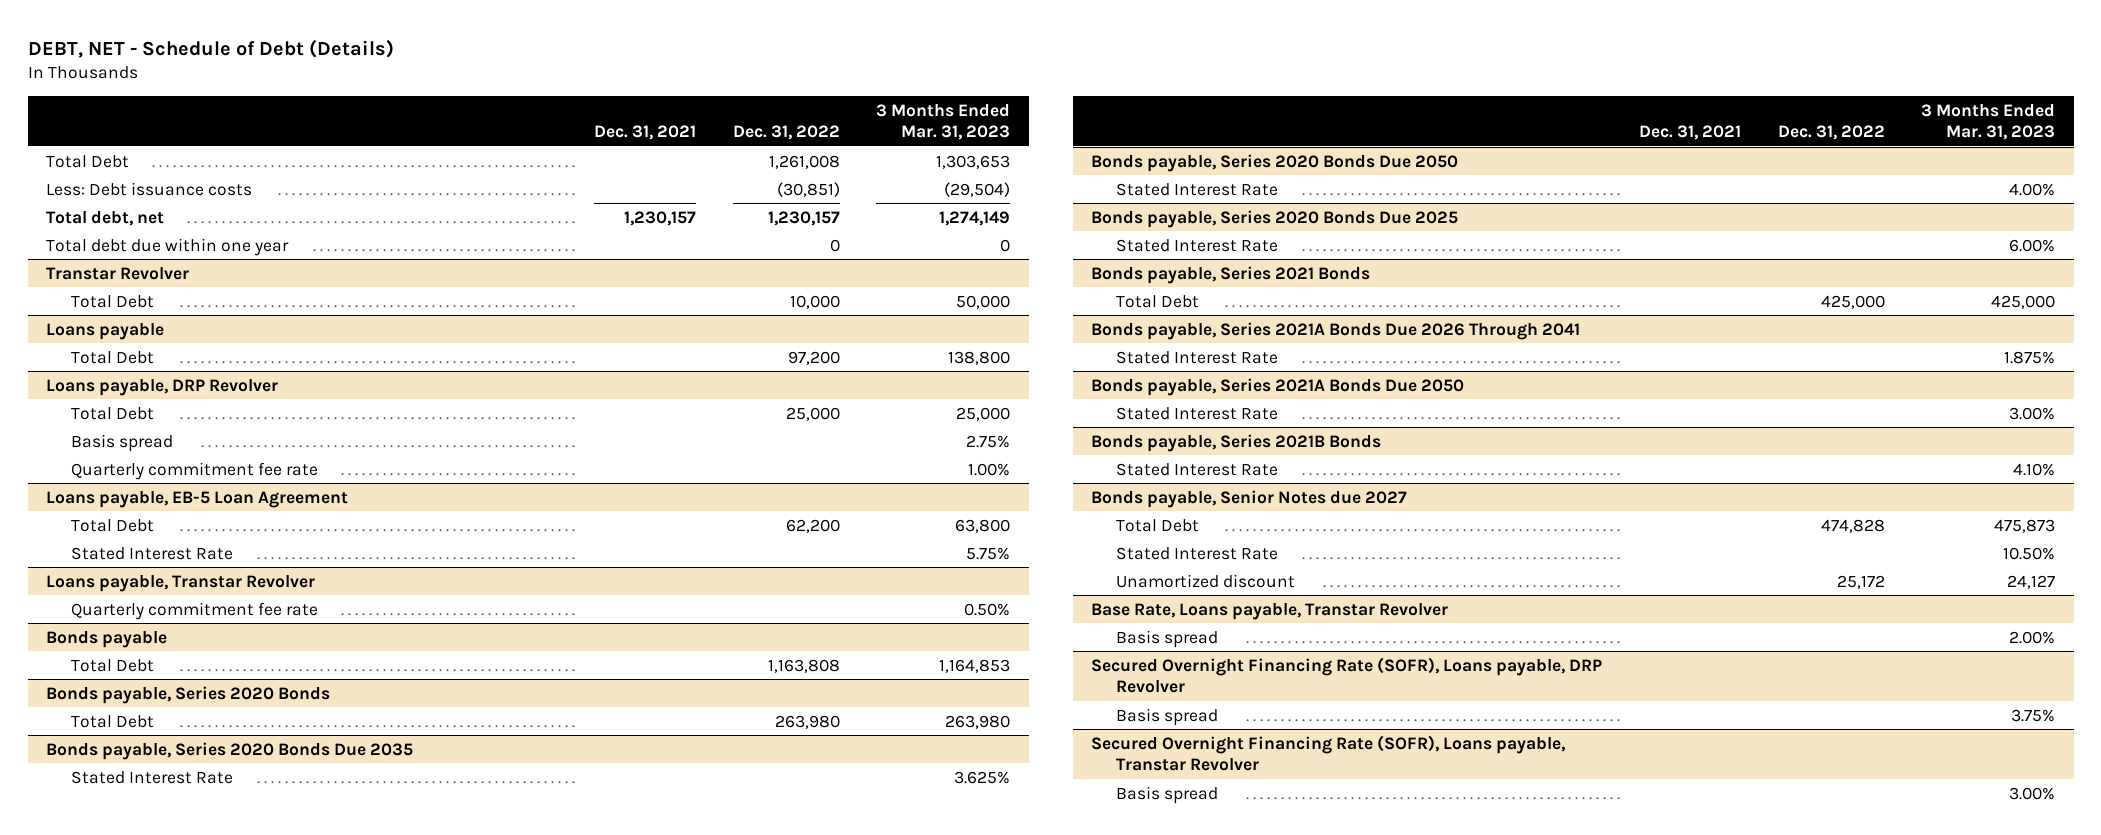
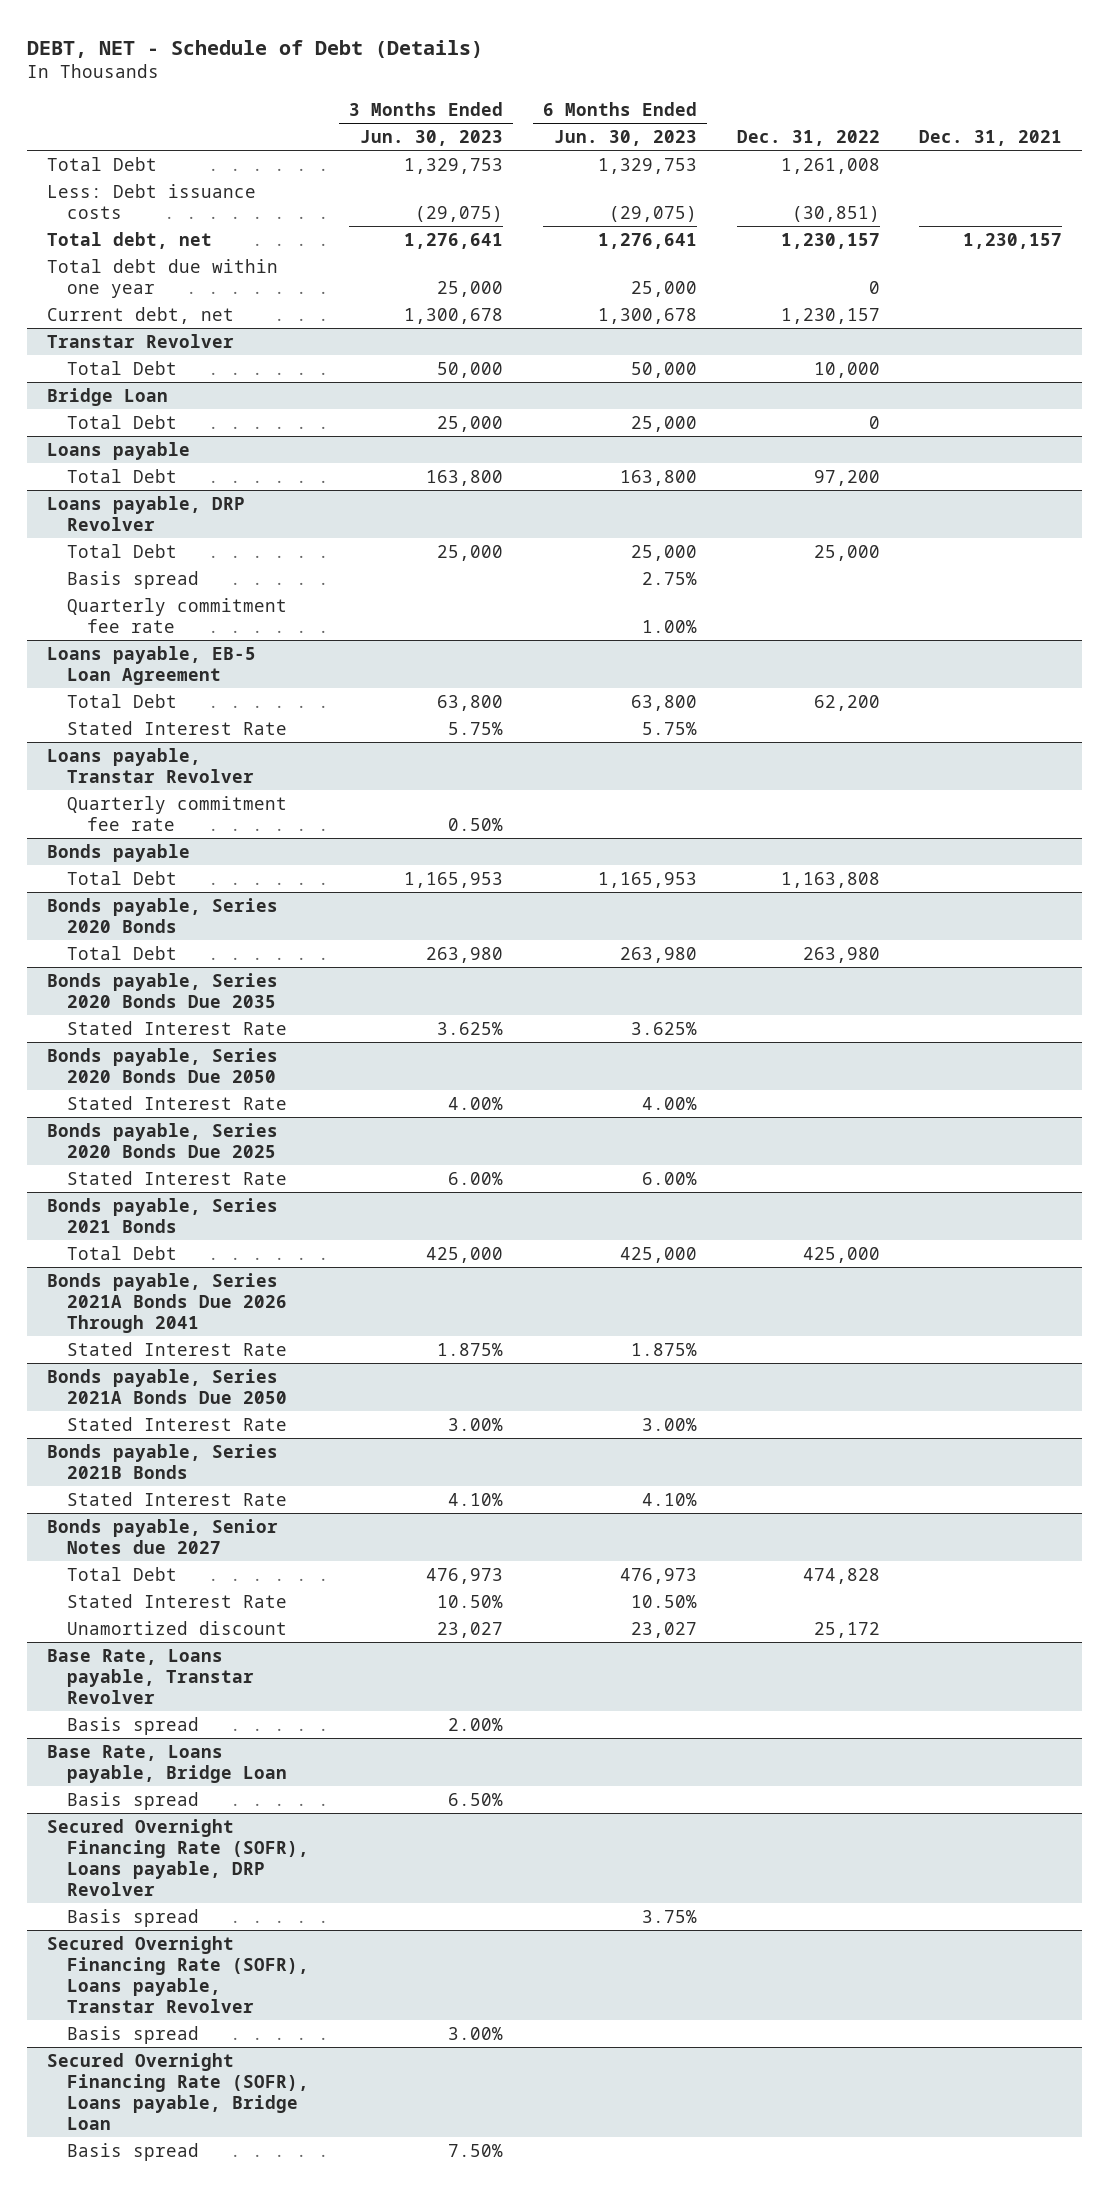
- | Dec. 31, 2021 | Dec. 31, 2022 | 3 Months Ended Mar. 31, 2023
+ | 3 Months Ended Jun. 30, 2023 | 6 Months Ended Jun. 30, 2023 | Dec. 31, 2022 | Dec. 31, 2021
+ Current debt, net | 1,300,678 | 1,300,678 | 1,230,157 |
+ Bridge Loan
+ Total Debt | 25,000 | 25,000 | 0 |
+ Base Rate, Loans payable, Bridge Loan
+ Basis spread | 6.50% | | |
+ Secured Overnight Financing Rate (SOFR), Loans payable, Bridge Loan
+ Basis spread | 7.50% | | |

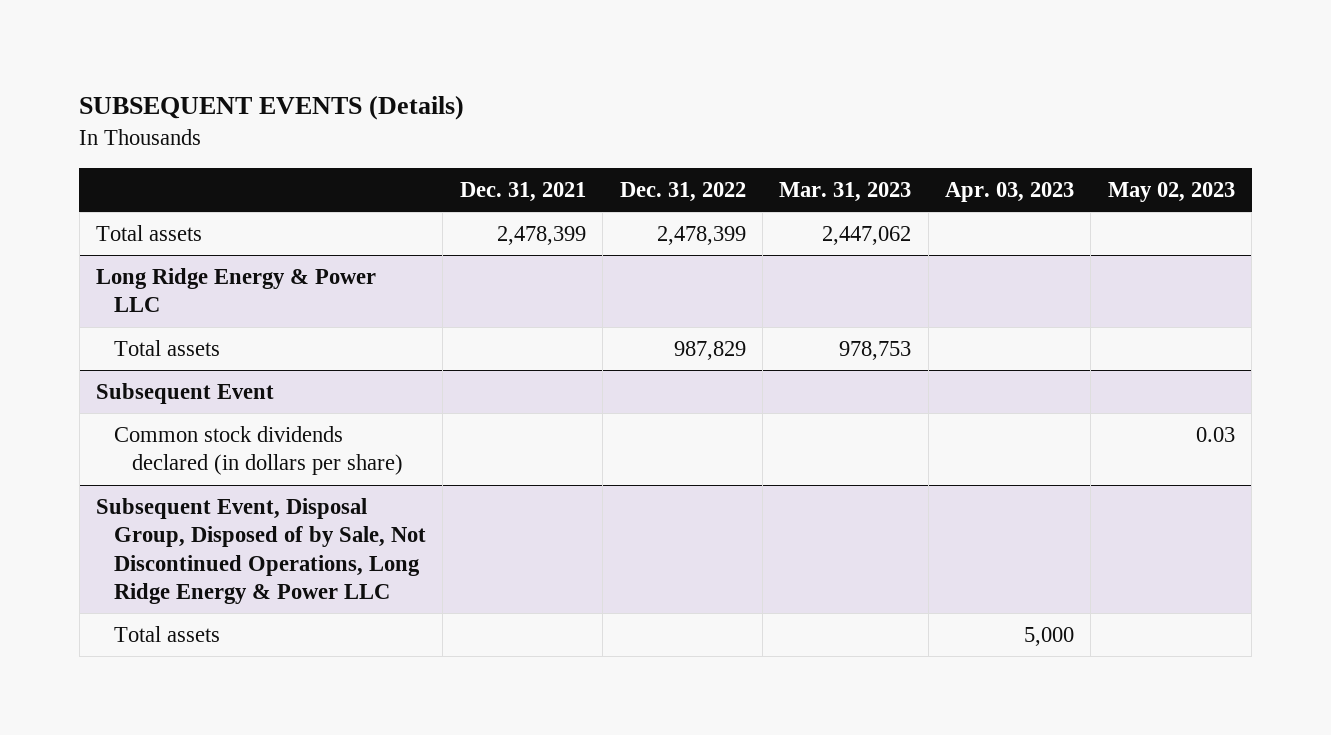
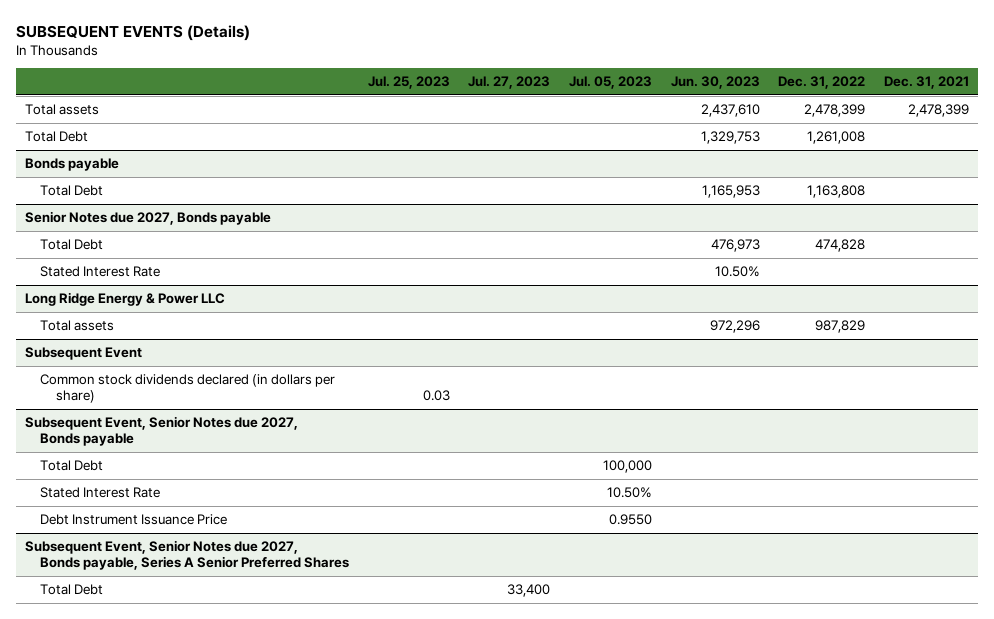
- | Dec. 31, 2021 | Dec. 31, 2022 | Mar. 31, 2023 | Apr. 03, 2023 | May 02, 2023
+ | Jul. 25, 2023 | Jul. 27, 2023 | Jul. 05, 2023 | Jun. 30, 2023 | Dec. 31, 2022 | Dec. 31, 2021
+ Total Debt | | | | 1,329,753 | 1,261,008 |
+ Bonds payable
+ Total Debt | | | | 1,165,953 | 1,163,808 |
+ Senior Notes due 2027, Bonds payable
+ Total Debt | | | | 476,973 | 474,828 |
+ Stated Interest Rate | | | | 10.50% | |
- Subsequent Event, Disposal Group, Disposed of by Sale, Not Discontinued Operations, Long Ridge Energy & Power LLC
- Total assets | | | | 5,000 |
+ Subsequent Event, Senior Notes due 2027, Bonds payable
+ Total Debt | | | 100,000 | | |
+ Stated Interest Rate | | | 10.50% | | |
+ Debt Instrument Issuance Price | | | 0.9550 | | |
+ Subsequent Event, Senior Notes due 2027, Bonds payable, Series A Senior Preferred Shares
+ Total Debt | | 33,400 | | | |

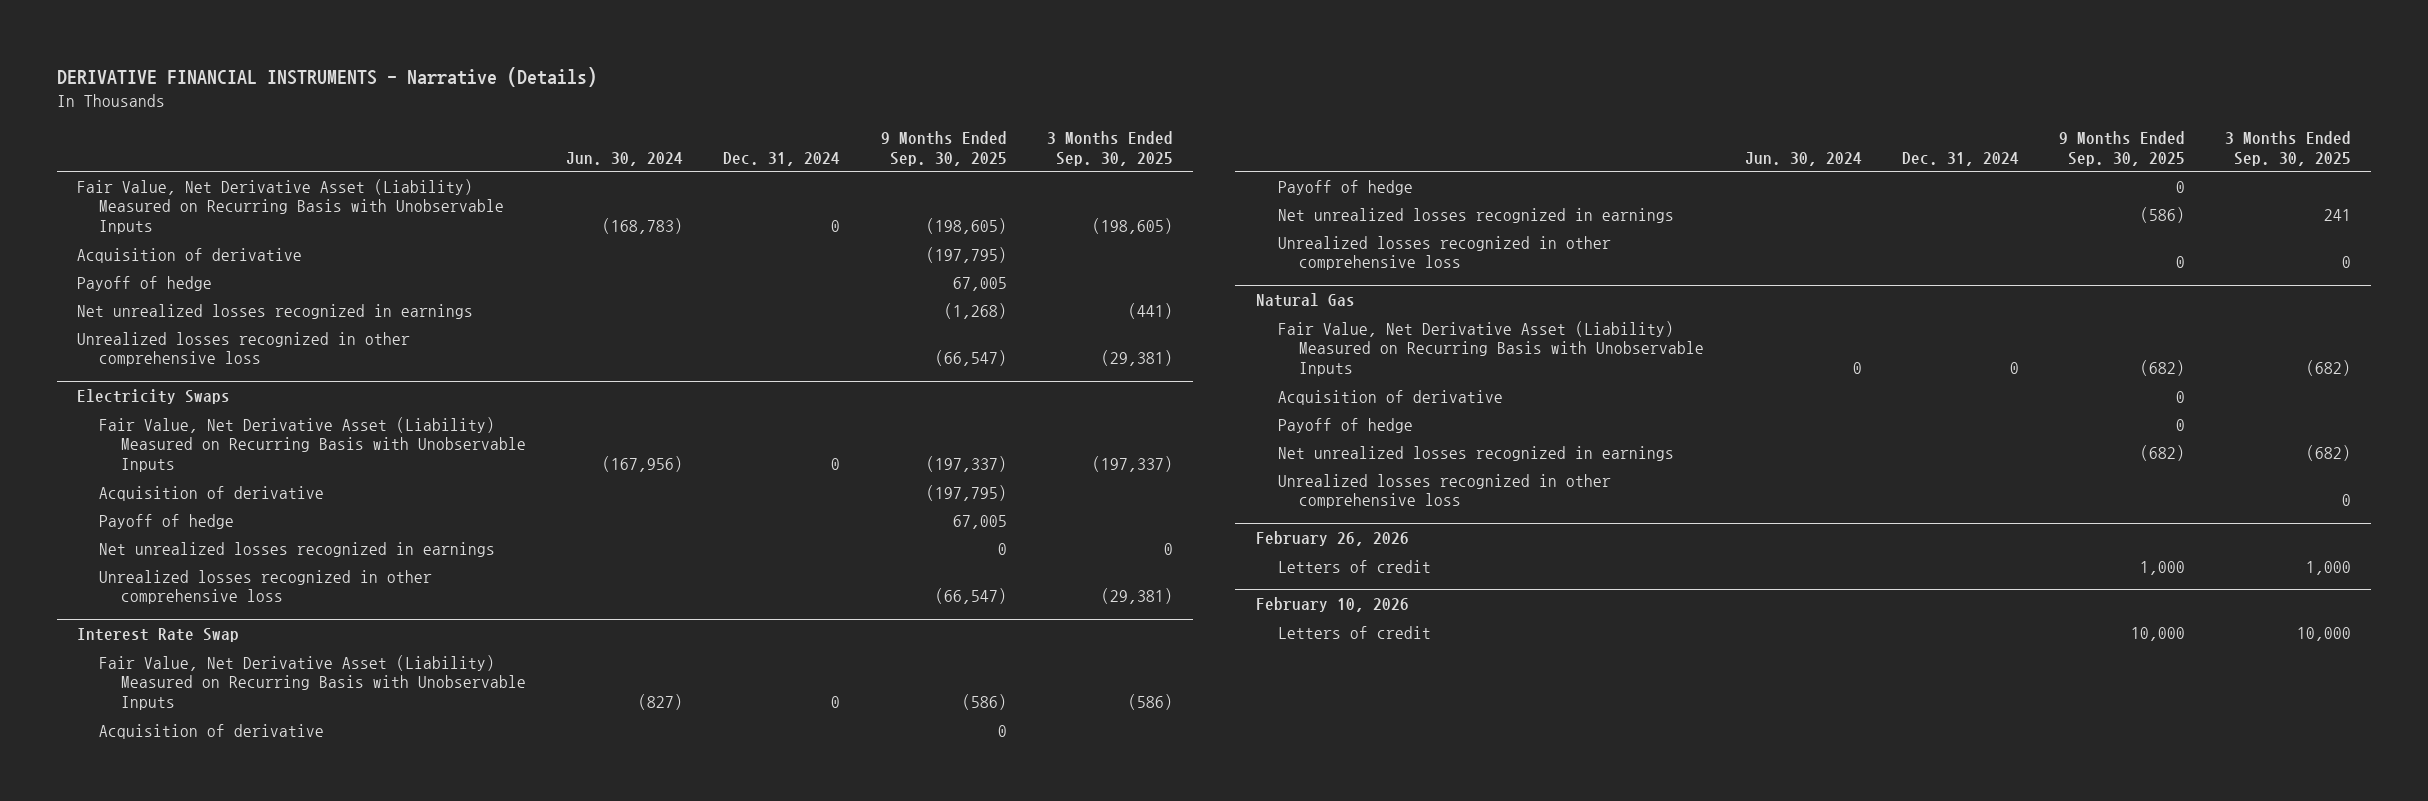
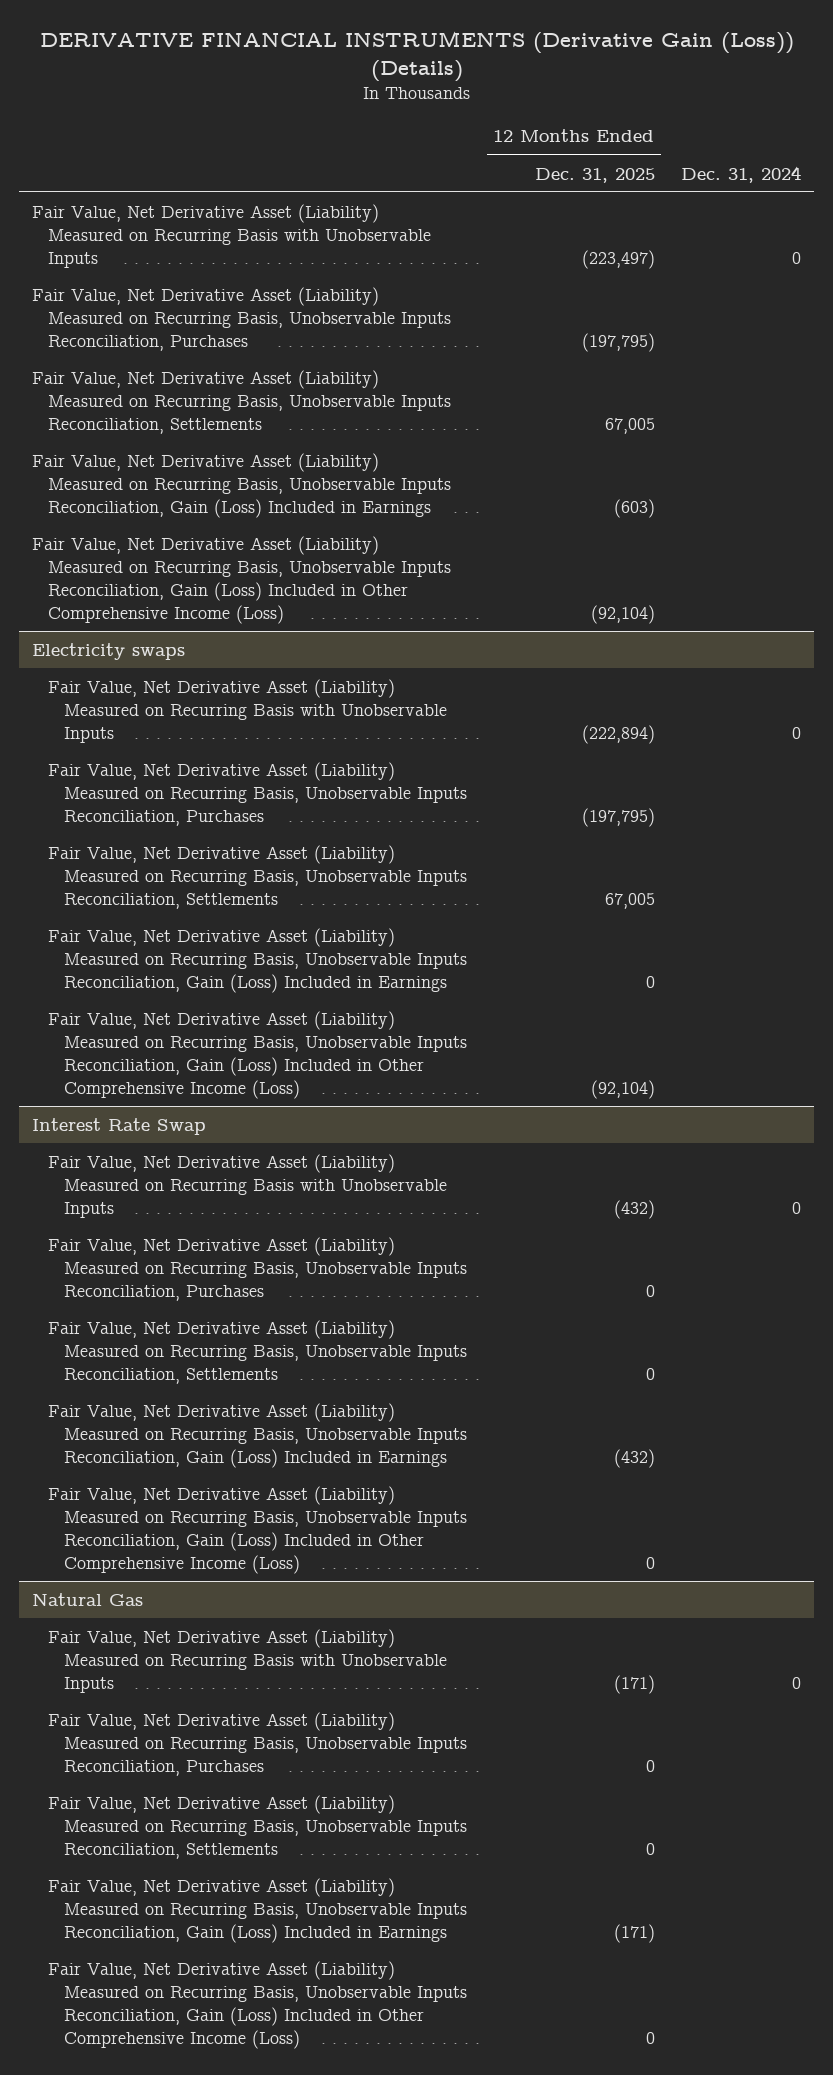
- DERIVATIVE FINANCIAL INSTRUMENTS - Narrative (Details)
+ DERIVATIVE FINANCIAL INSTRUMENTS (Derivative Gain (Loss)) (Details)
- | Jun. 30, 2024 | Dec. 31, 2024 | 9 Months Ended Sep. 30, 2025 | 3 Months Ended Sep. 30, 2025
+ | 12 Months Ended Dec. 31, 2025 | Dec. 31, 2024
- Acquisition of derivative | | | (197,795) |
- Payoff of hedge | | | 67,005 |
- Net unrealized losses recognized in earnings | | | (1,268) | (441)
- Unrealized losses recognized in other comprehensive loss | | | (66,547) | (29,381)
- Electricity Swaps
+ Fair Value, Net Derivative Asset (Liability) Measured on Recurring Basis, Unobservable Inputs Reconciliation, Purchases | (197,795) |
+ Fair Value, Net Derivative Asset (Liability) Measured on Recurring Basis, Unobservable Inputs Reconciliation, Settlements | 67,005 |
+ Fair Value, Net Derivative Asset (Liability) Measured on Recurring Basis, Unobservable Inputs Reconciliation, Gain (Loss) Included in Earnings | (603) |
+ Fair Value, Net Derivative Asset (Liability) Measured on Recurring Basis, Unobservable Inputs Reconciliation, Gain (Loss) Included in Other Comprehensive Income (Loss) | (92,104) |
+ Electricity swaps
- Acquisition of derivative | | | (197,795) |
- Payoff of hedge | | | 67,005 |
- Net unrealized losses recognized in earnings | | | 0 | 0
- Unrealized losses recognized in other comprehensive loss | | | (66,547) | (29,381)
+ Fair Value, Net Derivative Asset (Liability) Measured on Recurring Basis, Unobservable Inputs Reconciliation, Purchases | (197,795) |
+ Fair Value, Net Derivative Asset (Liability) Measured on Recurring Basis, Unobservable Inputs Reconciliation, Settlements | 67,005 |
+ Fair Value, Net Derivative Asset (Liability) Measured on Recurring Basis, Unobservable Inputs Reconciliation, Gain (Loss) Included in Earnings | 0 |
+ Fair Value, Net Derivative Asset (Liability) Measured on Recurring Basis, Unobservable Inputs Reconciliation, Gain (Loss) Included in Other Comprehensive Income (Loss) | (92,104) |
@ Interest Rate Swap
- Acquisition of derivative | | | 0 |
- Payoff of hedge | | | 0 |
- Net unrealized losses recognized in earnings | | | (586) | 241
- Unrealized losses recognized in other comprehensive loss | | | 0 | 0
+ Fair Value, Net Derivative Asset (Liability) Measured on Recurring Basis, Unobservable Inputs Reconciliation, Purchases | 0 |
+ Fair Value, Net Derivative Asset (Liability) Measured on Recurring Basis, Unobservable Inputs Reconciliation, Settlements | 0 |
+ Fair Value, Net Derivative Asset (Liability) Measured on Recurring Basis, Unobservable Inputs Reconciliation, Gain (Loss) Included in Earnings | (432) |
+ Fair Value, Net Derivative Asset (Liability) Measured on Recurring Basis, Unobservable Inputs Reconciliation, Gain (Loss) Included in Other Comprehensive Income (Loss) | 0 |
@ Natural Gas
- Acquisition of derivative | | | 0 |
- Payoff of hedge | | | 0 |
- Net unrealized losses recognized in earnings | | | (682) | (682)
- Unrealized losses recognized in other comprehensive loss | | | | 0
- February 26, 2026
- Letters of credit | | | 1,000 | 1,000
- February 10, 2026
- Letters of credit | | | 10,000 | 10,000
@ Natural Gas
+ Fair Value, Net Derivative Asset (Liability) Measured on Recurring Basis, Unobservable Inputs Reconciliation, Purchases | 0 |
+ Fair Value, Net Derivative Asset (Liability) Measured on Recurring Basis, Unobservable Inputs Reconciliation, Settlements | 0 |
+ Fair Value, Net Derivative Asset (Liability) Measured on Recurring Basis, Unobservable Inputs Reconciliation, Gain (Loss) Included in Earnings | (171) |
+ Fair Value, Net Derivative Asset (Liability) Measured on Recurring Basis, Unobservable Inputs Reconciliation, Gain (Loss) Included in Other Comprehensive Income (Loss) | 0 |

